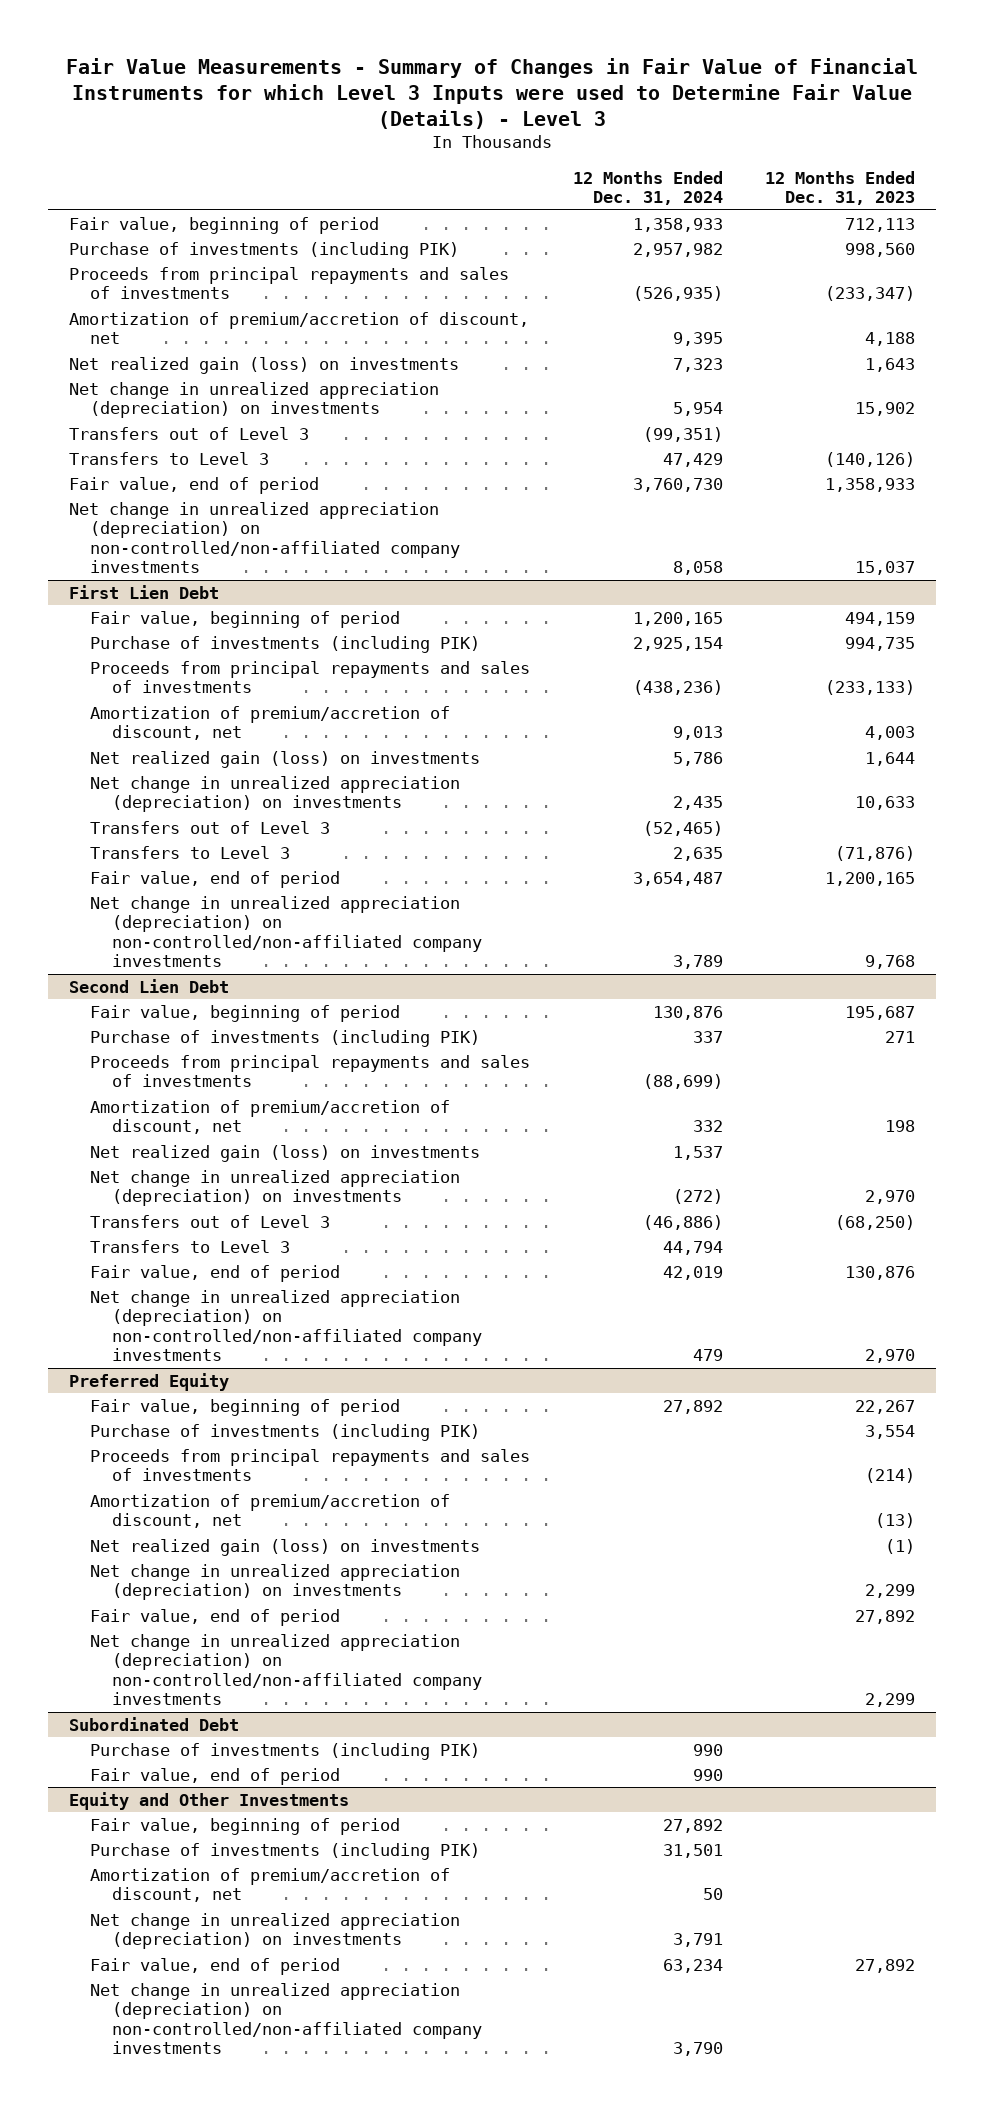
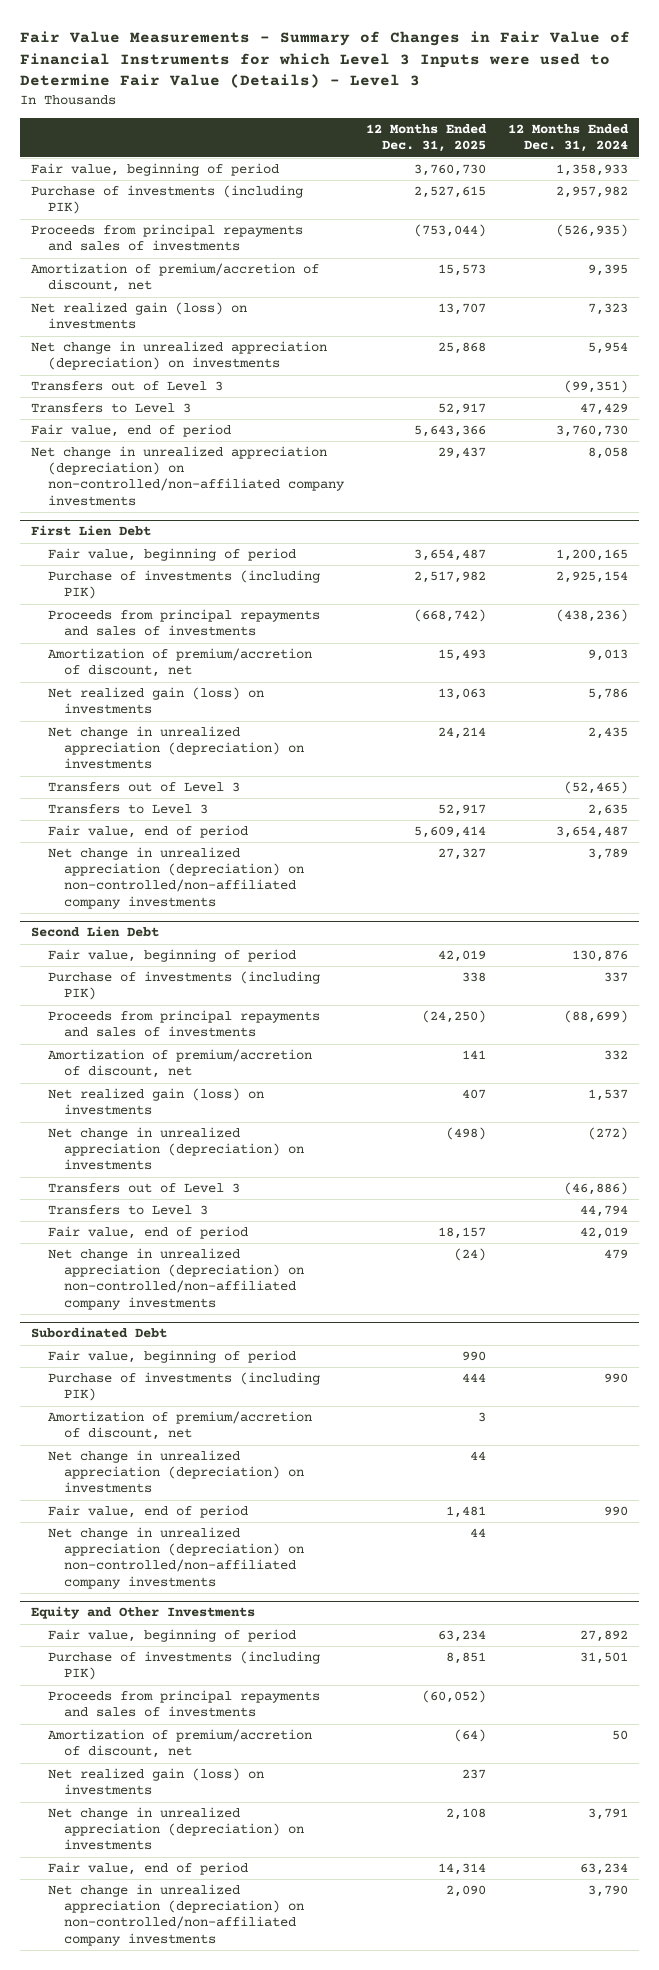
- | 12 Months Ended Dec. 31, 2024 | 12 Months Ended Dec. 31, 2023
+ | 12 Months Ended Dec. 31, 2025 | 12 Months Ended Dec. 31, 2024
- Preferred Equity
- Fair value, beginning of period | 27,892 | 22,267
- Purchase of investments (including PIK) | | 3,554
- Proceeds from principal repayments and sales of investments | | (214)
- Amortization of premium/accretion of discount, net | | (13)
- Net realized gain (loss) on investments | | (1)
- Net change in unrealized appreciation (depreciation) on investments | | 2,299
- Fair value, end of period | | 27,892
- Net change in unrealized appreciation (depreciation) on non-controlled/non-affiliated company investments | | 2,299
@ Subordinated Debt
+ Fair value, beginning of period | 990 |
+ Amortization of premium/accretion of discount, net | 3 |
+ Net change in unrealized appreciation (depreciation) on investments | 44 |
+ Net change in unrealized appreciation (depreciation) on non-controlled/non-affiliated company investments | 44 |
@ Equity and Other Investments
+ Proceeds from principal repayments and sales of investments | (60,052) |
+ Net realized gain (loss) on investments | 237 |

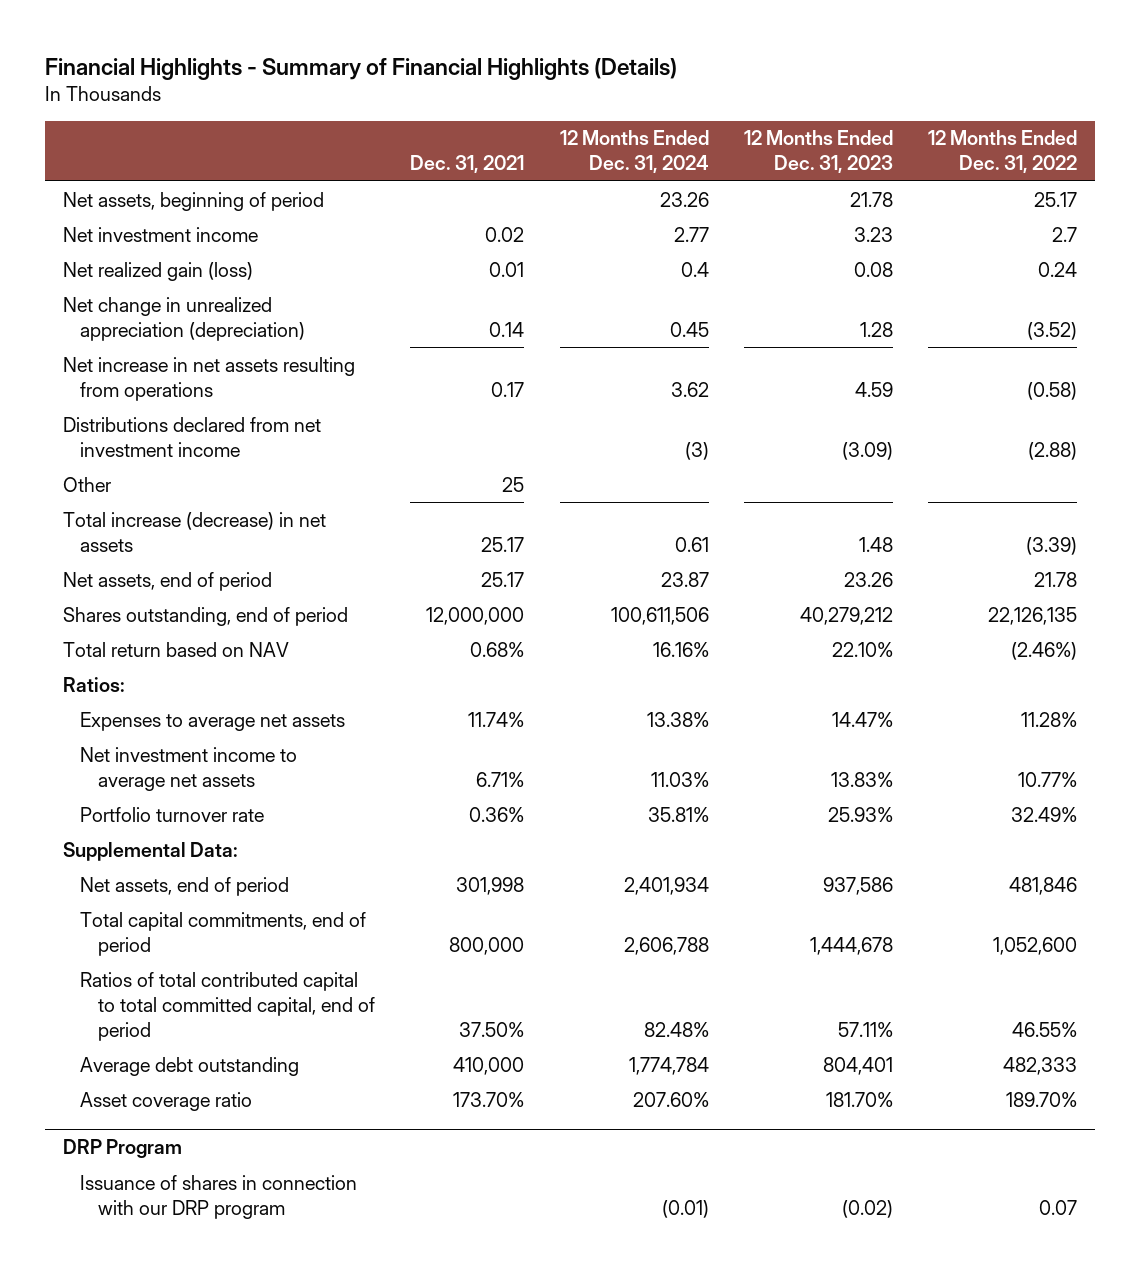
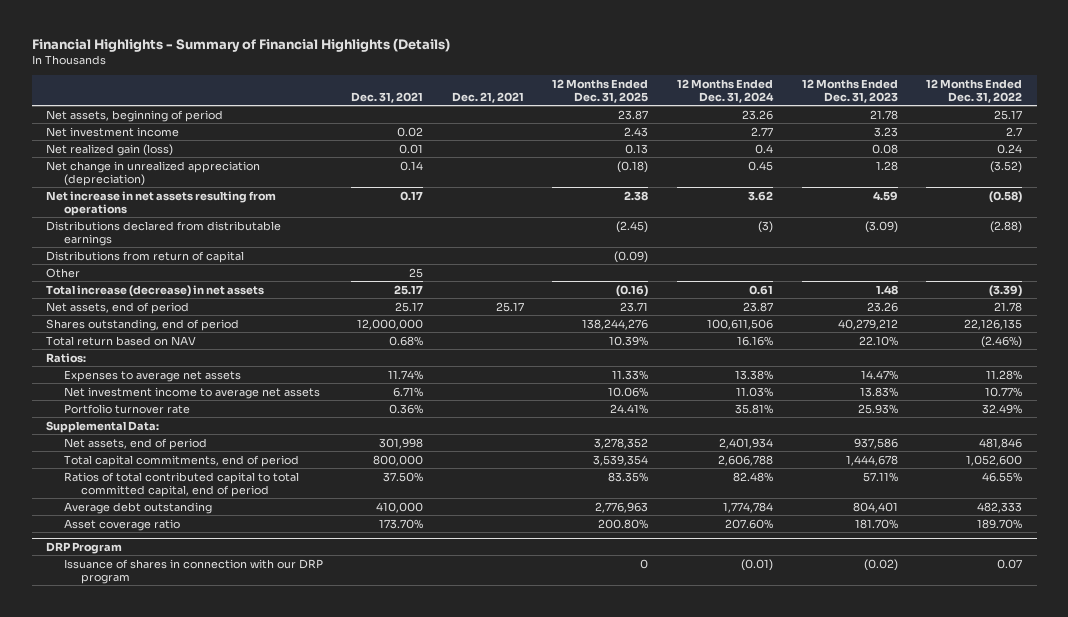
- | Dec. 31, 2021 | 12 Months Ended Dec. 31, 2024 | 12 Months Ended Dec. 31, 2023 | 12 Months Ended Dec. 31, 2022
+ | Dec. 31, 2021 | Dec. 21, 2021 | 12 Months Ended Dec. 31, 2025 | 12 Months Ended Dec. 31, 2024 | 12 Months Ended Dec. 31, 2023 | 12 Months Ended Dec. 31, 2022
- Distributions declared from net investment income | | (3) | (3.09) | (2.88)
+ Distributions declared from distributable earnings | | | (2.45) | (3) | (3.09) | (2.88)
+ Distributions from return of capital | | | (0.09) | | |

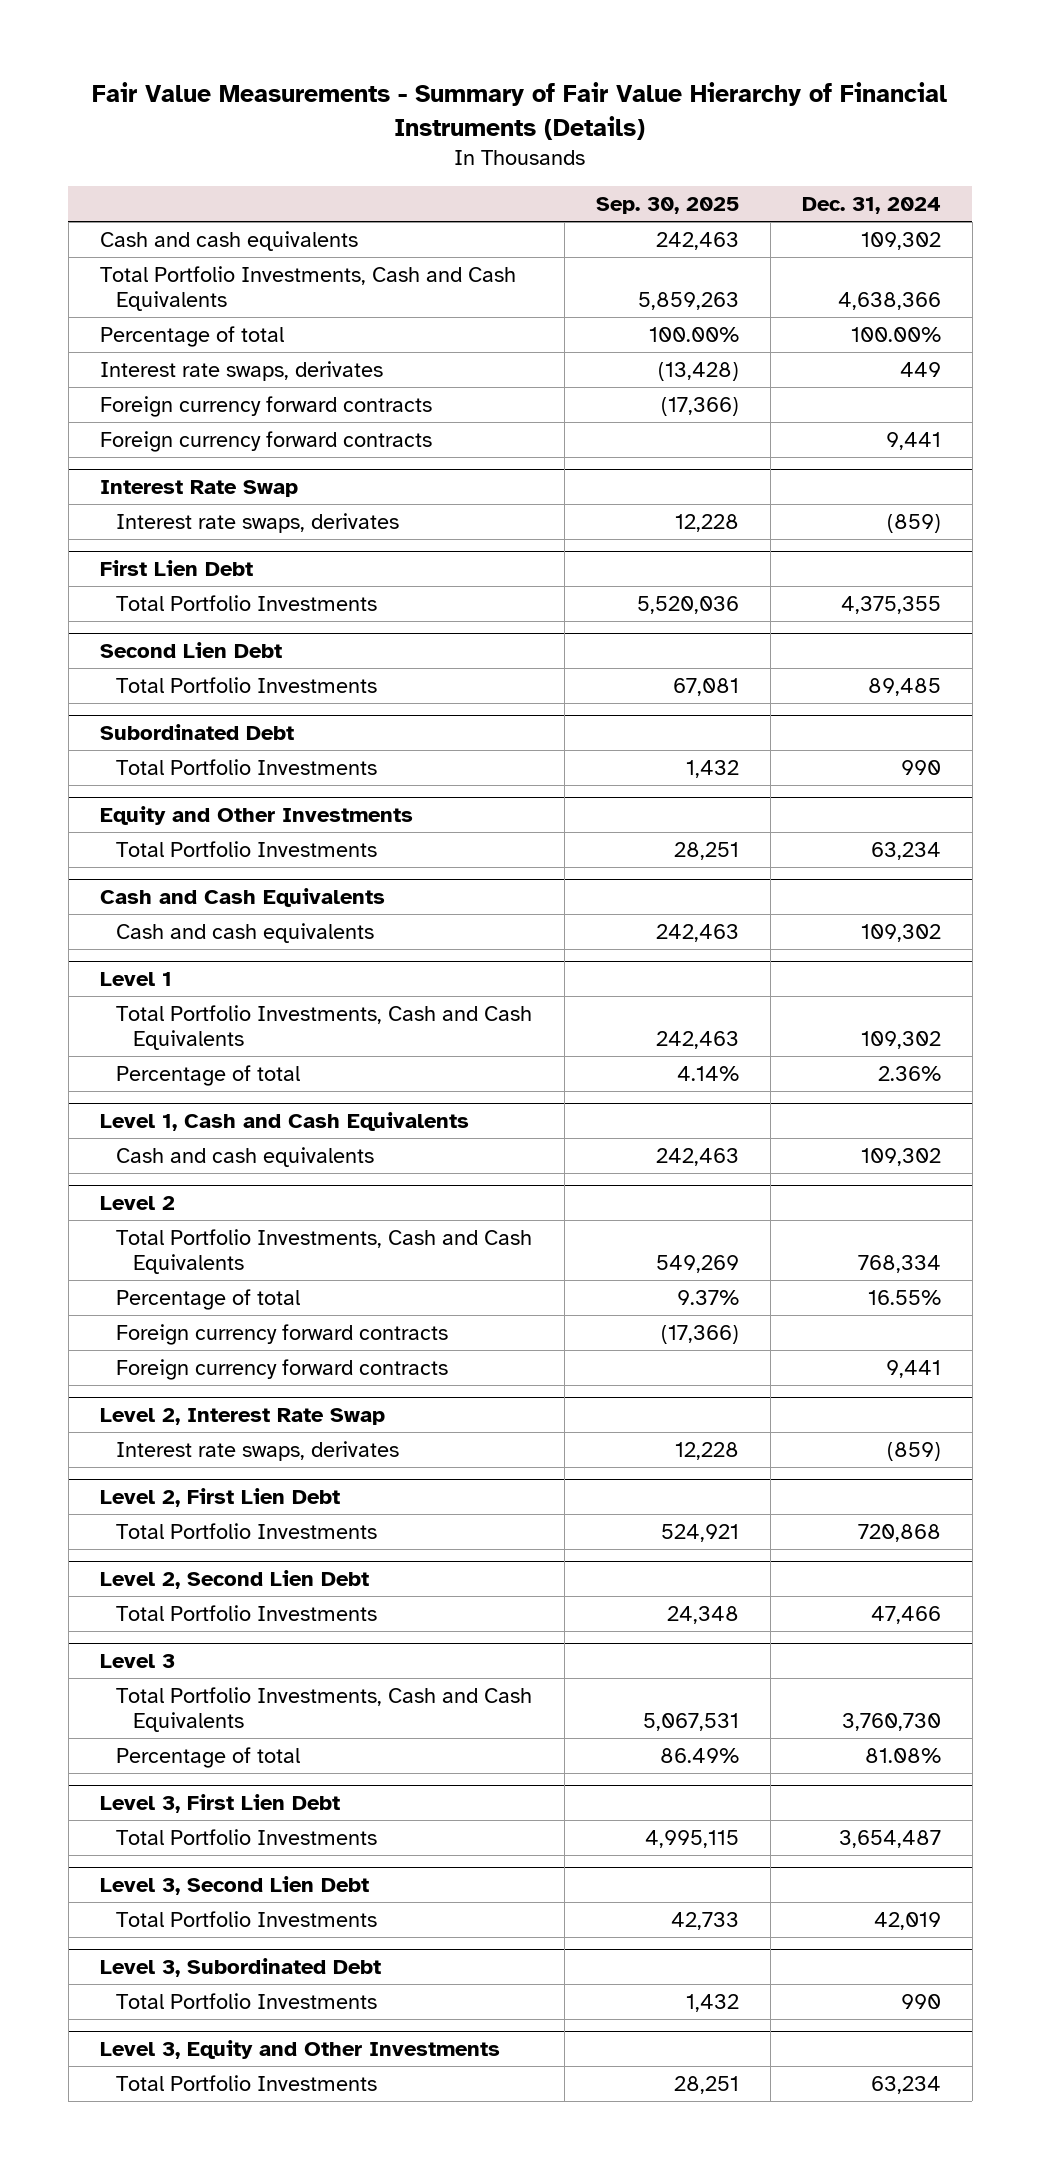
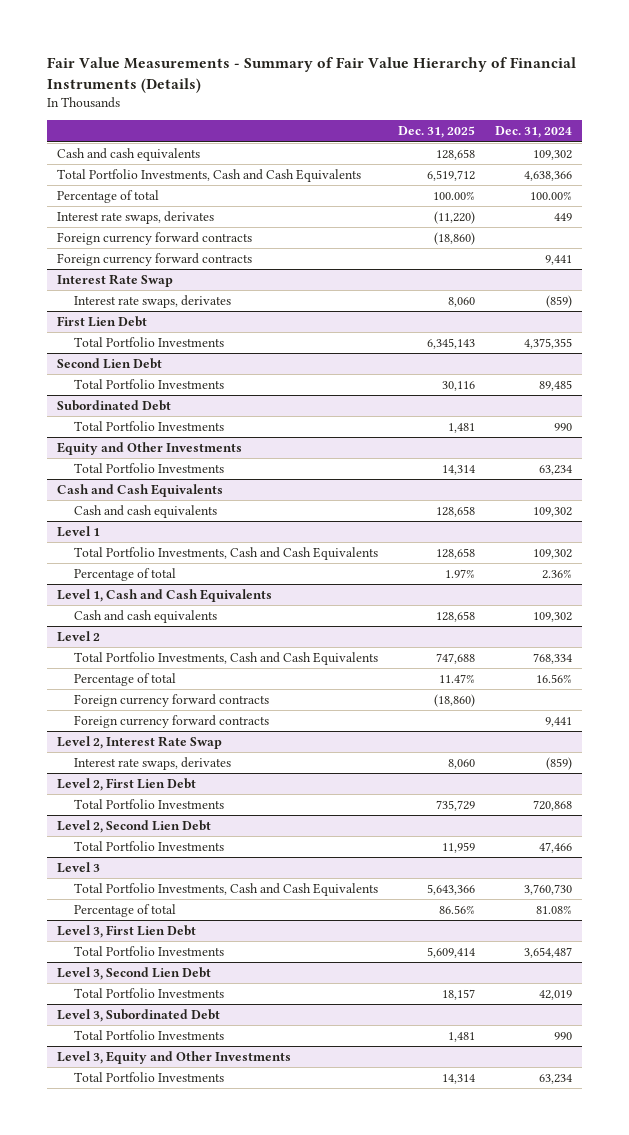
- | Sep. 30, 2025 | Dec. 31, 2024
+ | Dec. 31, 2025 | Dec. 31, 2024
@ Level 2
- Percentage of total | 9.37% | 16.55%
+ Percentage of total | 11.47% | 16.56%

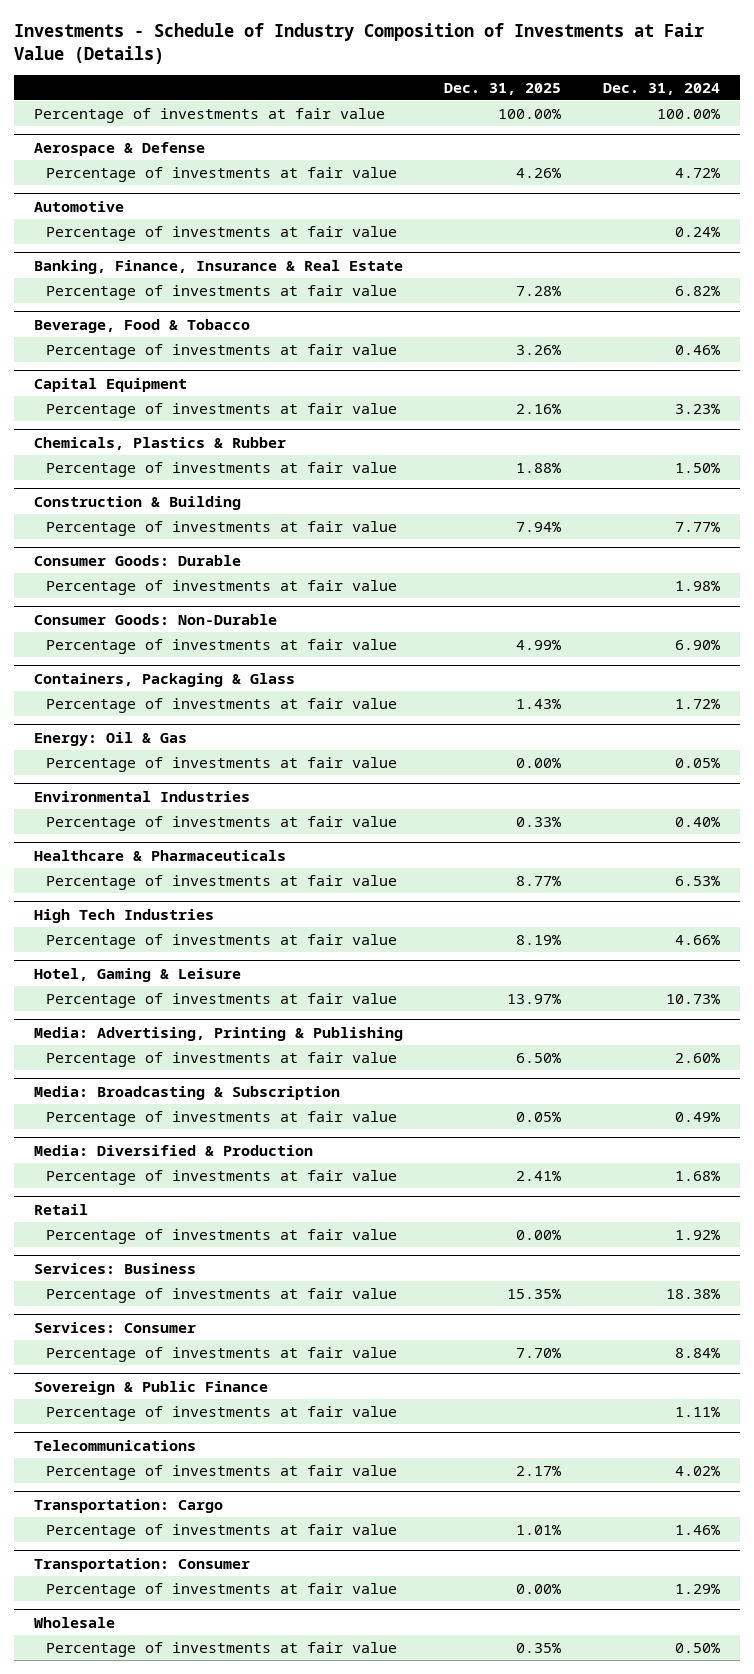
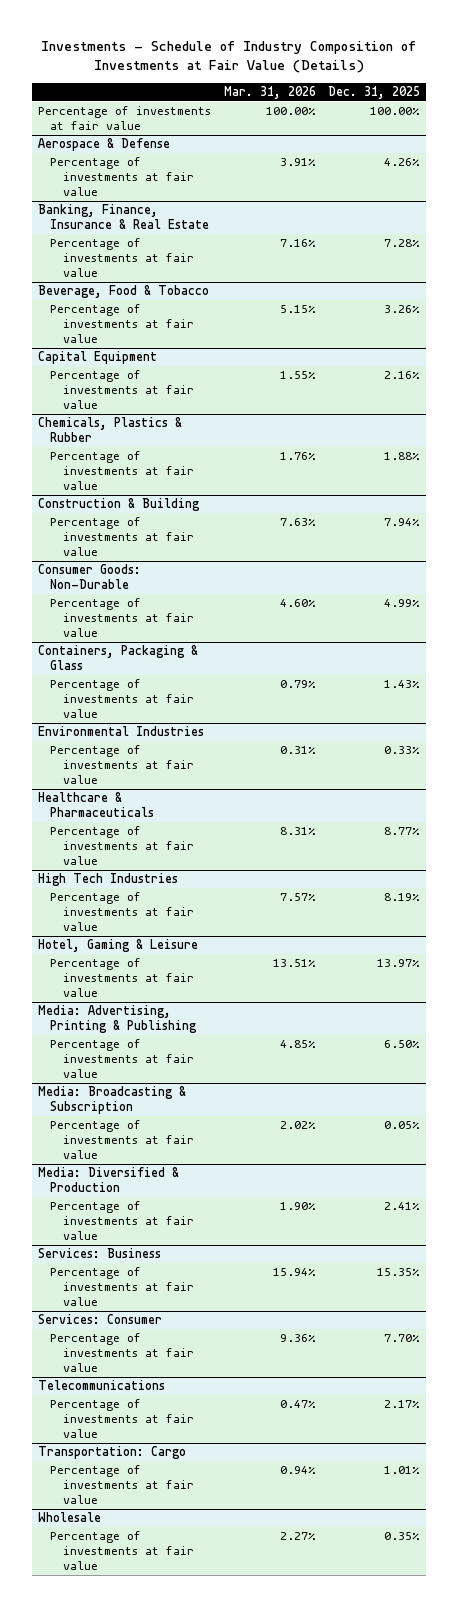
- | Dec. 31, 2025 | Dec. 31, 2024
+ | Mar. 31, 2026 | Dec. 31, 2025
- Automotive
- Percentage of investments at fair value | | 0.24%
- Consumer Goods: Durable
- Percentage of investments at fair value | | 1.98%
- Energy: Oil & Gas
- Percentage of investments at fair value | 0.00% | 0.05%
- Retail
- Percentage of investments at fair value | 0.00% | 1.92%
- Sovereign & Public Finance
- Percentage of investments at fair value | | 1.11%
- Transportation: Consumer
- Percentage of investments at fair value | 0.00% | 1.29%

